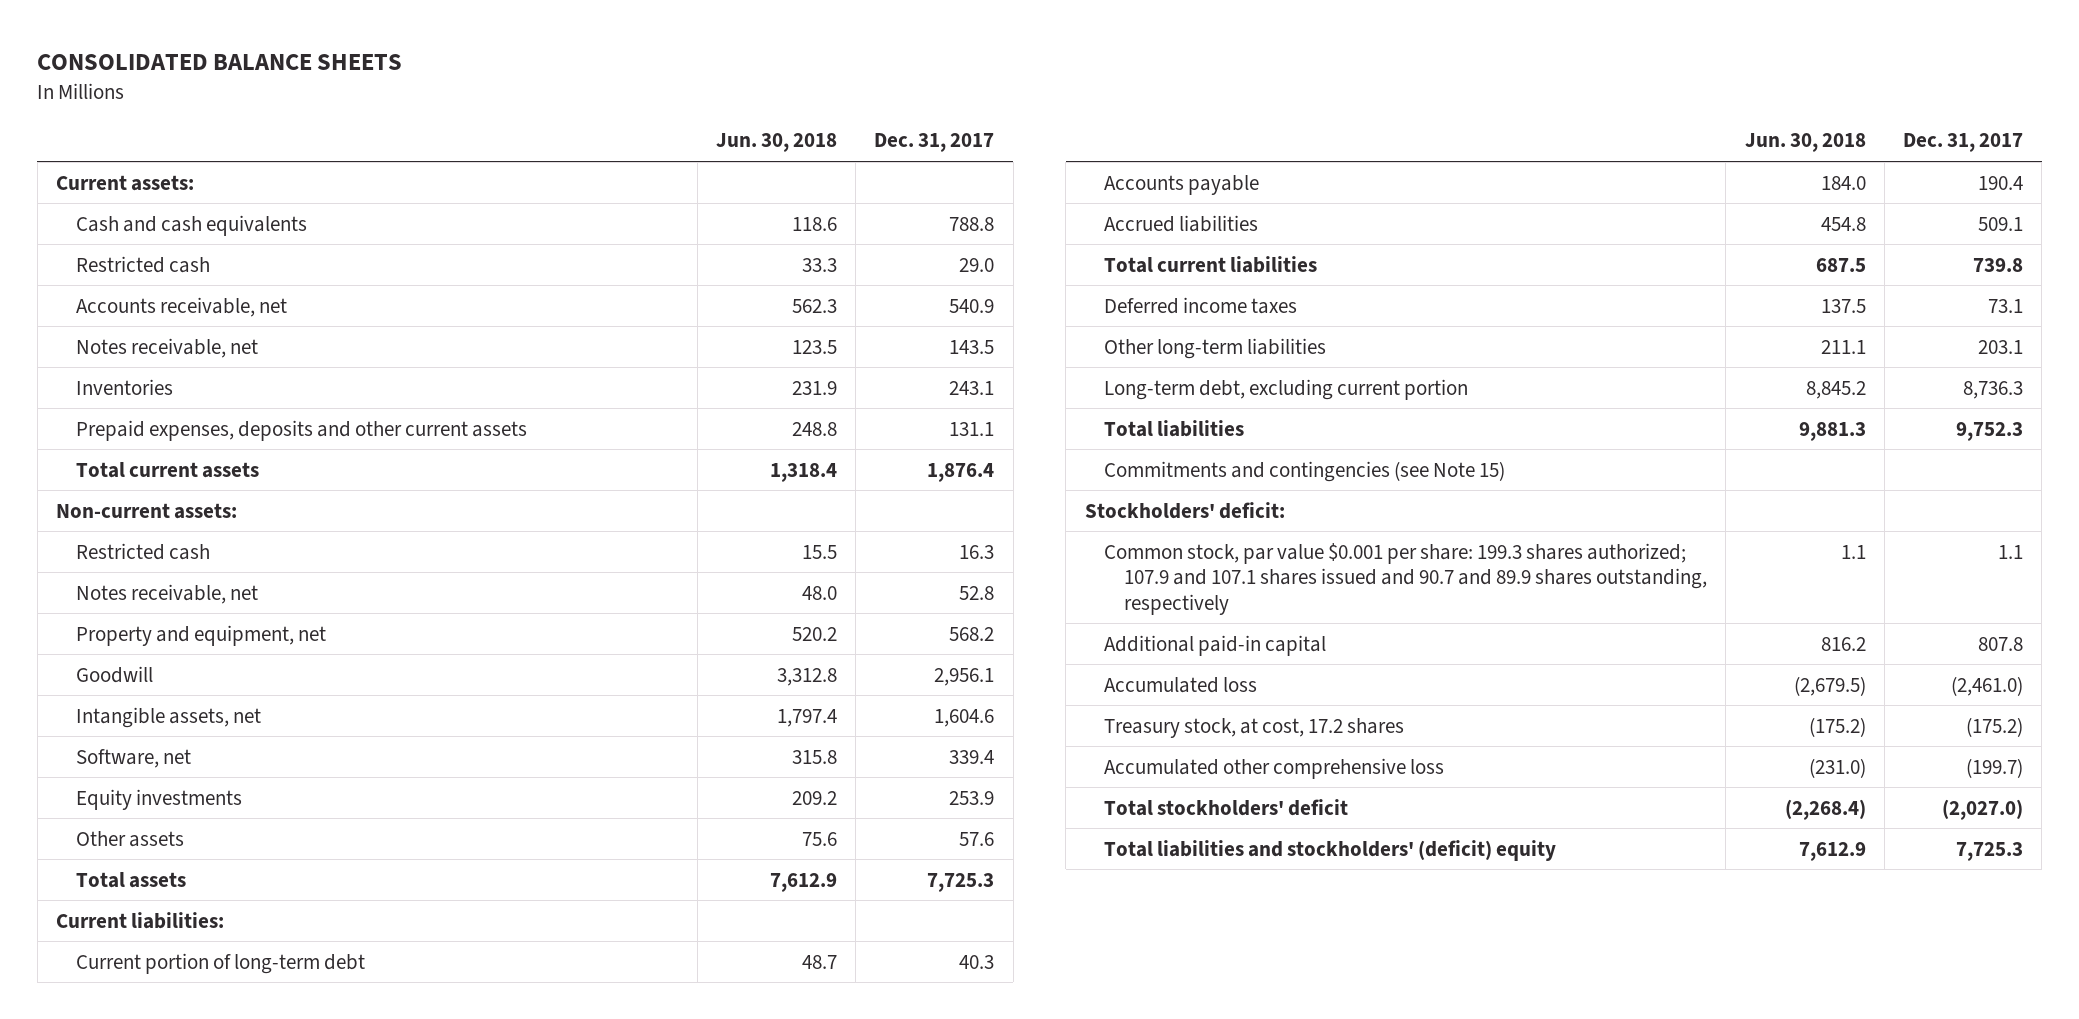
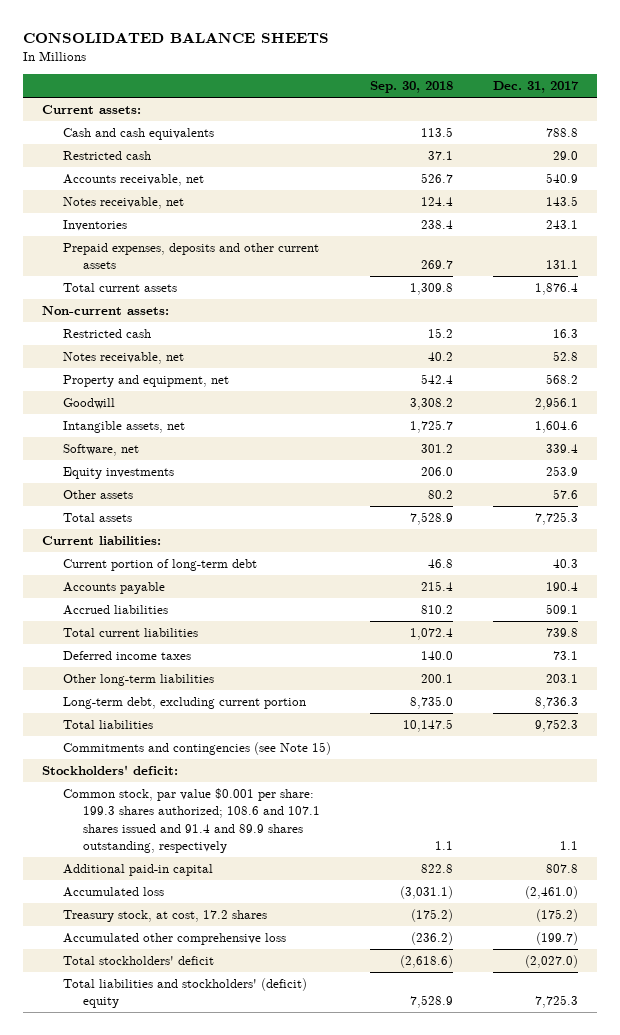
- | Jun. 30, 2018 | Dec. 31, 2017
+ | Sep. 30, 2018 | Dec. 31, 2017
- Common stock, par value $0.001 per share: 199.3 shares authorized; 107.9 and 107.1 shares issued and 90.7 and 89.9 shares outstanding, respectively | 1.1 | 1.1
+ Common stock, par value $0.001 per share: 199.3 shares authorized; 108.6 and 107.1 shares issued and 91.4 and 89.9 shares outstanding, respectively | 1.1 | 1.1

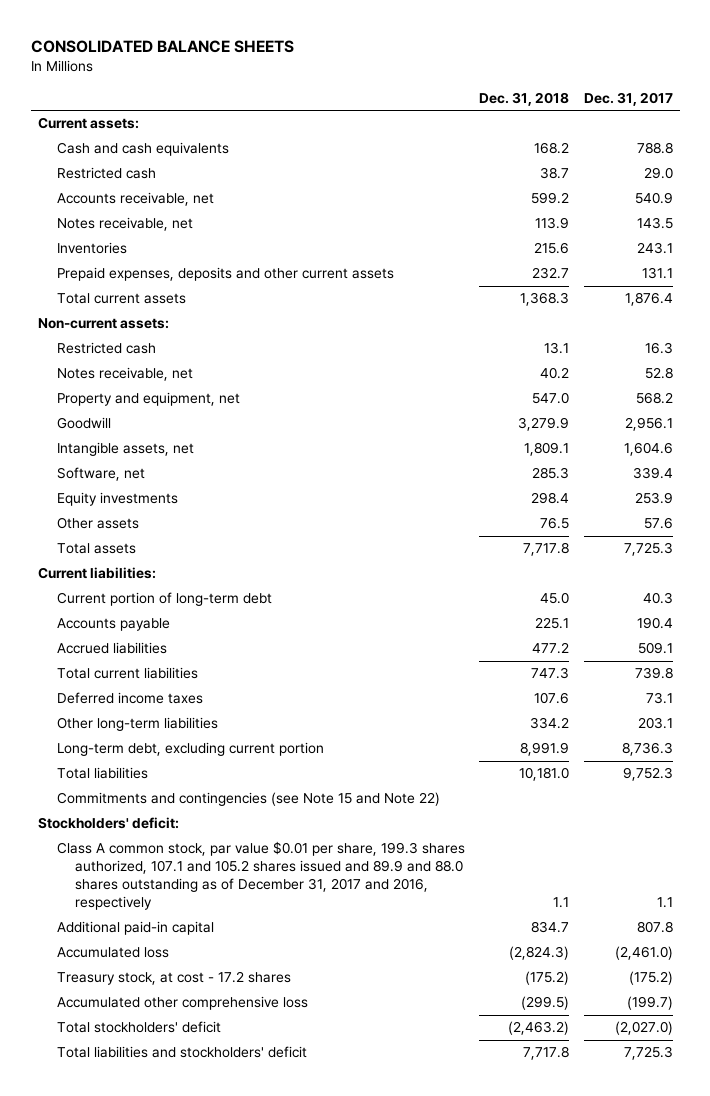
- | Sep. 30, 2018 | Dec. 31, 2017
+ | Dec. 31, 2018 | Dec. 31, 2017
- Commitments and contingencies (see Note 15)
+ Commitments and contingencies (see Note 15 and Note 22)
- Common stock, par value $0.001 per share: 199.3 shares authorized; 108.6 and 107.1 shares issued and 91.4 and 89.9 shares outstanding, respectively | 1.1 | 1.1
+ Class A common stock, par value $0.01 per share, 199.3 shares authorized, 107.1 and 105.2 shares issued and 89.9 and 88.0 shares outstanding as of December 31, 2017 and 2016, respectively | 1.1 | 1.1
- Treasury stock, at cost, 17.2 shares | (175.2) | (175.2)
+ Treasury stock, at cost - 17.2 shares | (175.2) | (175.2)
- Total liabilities and stockholders' (deficit) equity | 7,528.9 | 7,725.3
+ Total liabilities and stockholders' deficit | 7,717.8 | 7,725.3

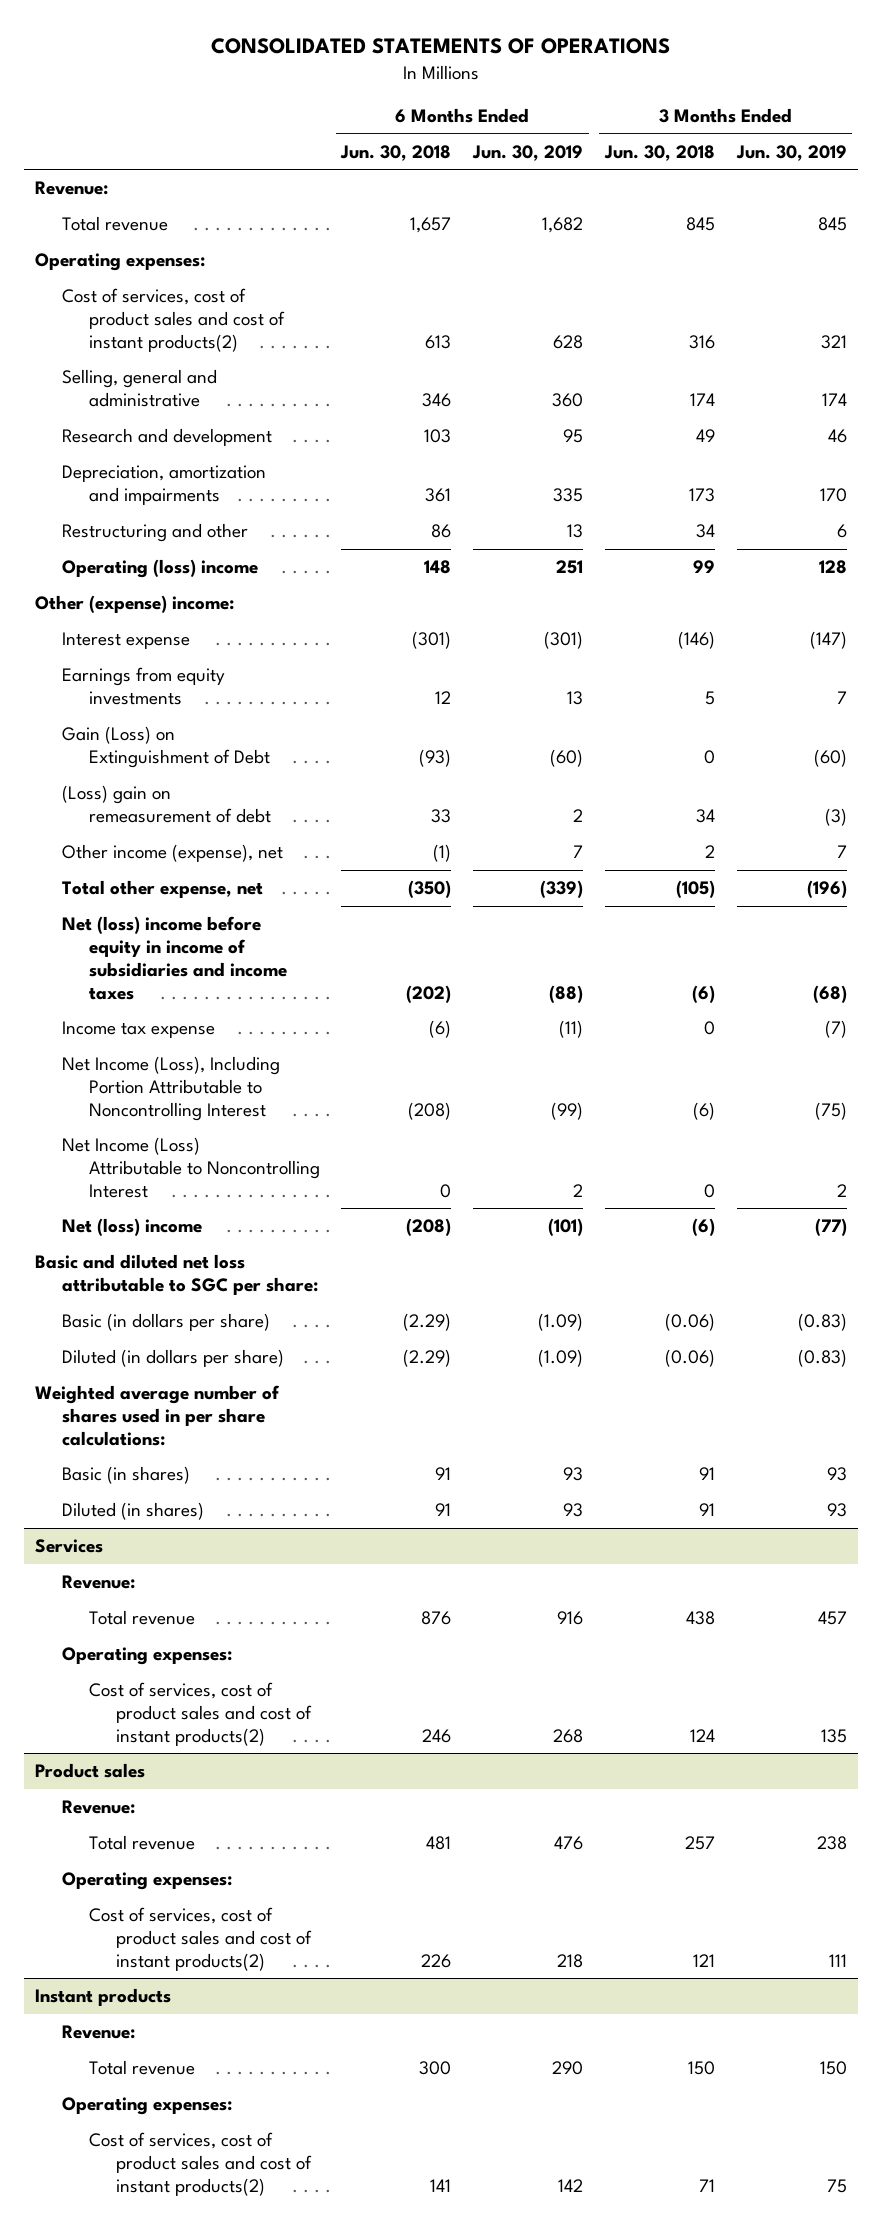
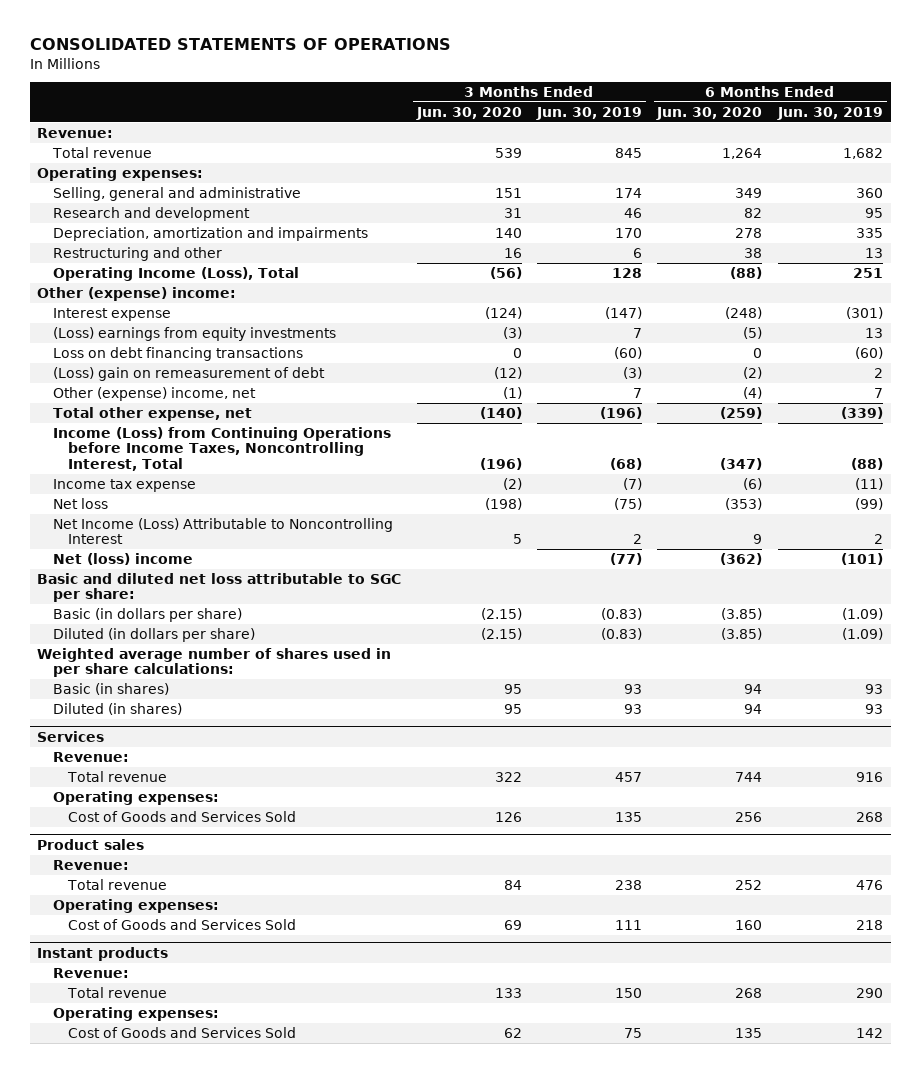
- | 6 Months Ended Jun. 30, 2018 | 6 Months Ended Jun. 30, 2019 | 3 Months Ended Jun. 30, 2018 | 3 Months Ended Jun. 30, 2019
+ | 3 Months Ended Jun. 30, 2020 | 3 Months Ended Jun. 30, 2019 | 6 Months Ended Jun. 30, 2020 | 6 Months Ended Jun. 30, 2019
- Cost of services, cost of product sales and cost of instant products(2) | 613 | 628 | 316 | 321
- Operating (loss) income | 148 | 251 | 99 | 128
+ Operating Income (Loss), Total | (56) | 128 | (88) | 251
- Earnings from equity investments | 12 | 13 | 5 | 7
- Gain (Loss) on Extinguishment of Debt | (93) | (60) | 0 | (60)
+ (Loss) earnings from equity investments | (3) | 7 | (5) | 13
+ Loss on debt financing transactions | 0 | (60) | 0 | (60)
- Other income (expense), net | (1) | 7 | 2 | 7
+ Other (expense) income, net | (1) | 7 | (4) | 7
- Net (loss) income before equity in income of subsidiaries and income taxes | (202) | (88) | (6) | (68)
+ Income (Loss) from Continuing Operations before Income Taxes, Noncontrolling Interest, Total | (196) | (68) | (347) | (88)
- Net Income (Loss), Including Portion Attributable to Noncontrolling Interest | (208) | (99) | (6) | (75)
+ Net loss | (198) | (75) | (353) | (99)
@ Services
- Cost of services, cost of product sales and cost of instant products(2) | 246 | 268 | 124 | 135
+ Cost of Goods and Services Sold | 126 | 135 | 256 | 268
@ Product sales
- Cost of services, cost of product sales and cost of instant products(2) | 226 | 218 | 121 | 111
+ Cost of Goods and Services Sold | 69 | 111 | 160 | 218
@ Instant products
- Cost of services, cost of product sales and cost of instant products(2) | 141 | 142 | 71 | 75
+ Cost of Goods and Services Sold | 62 | 75 | 135 | 142

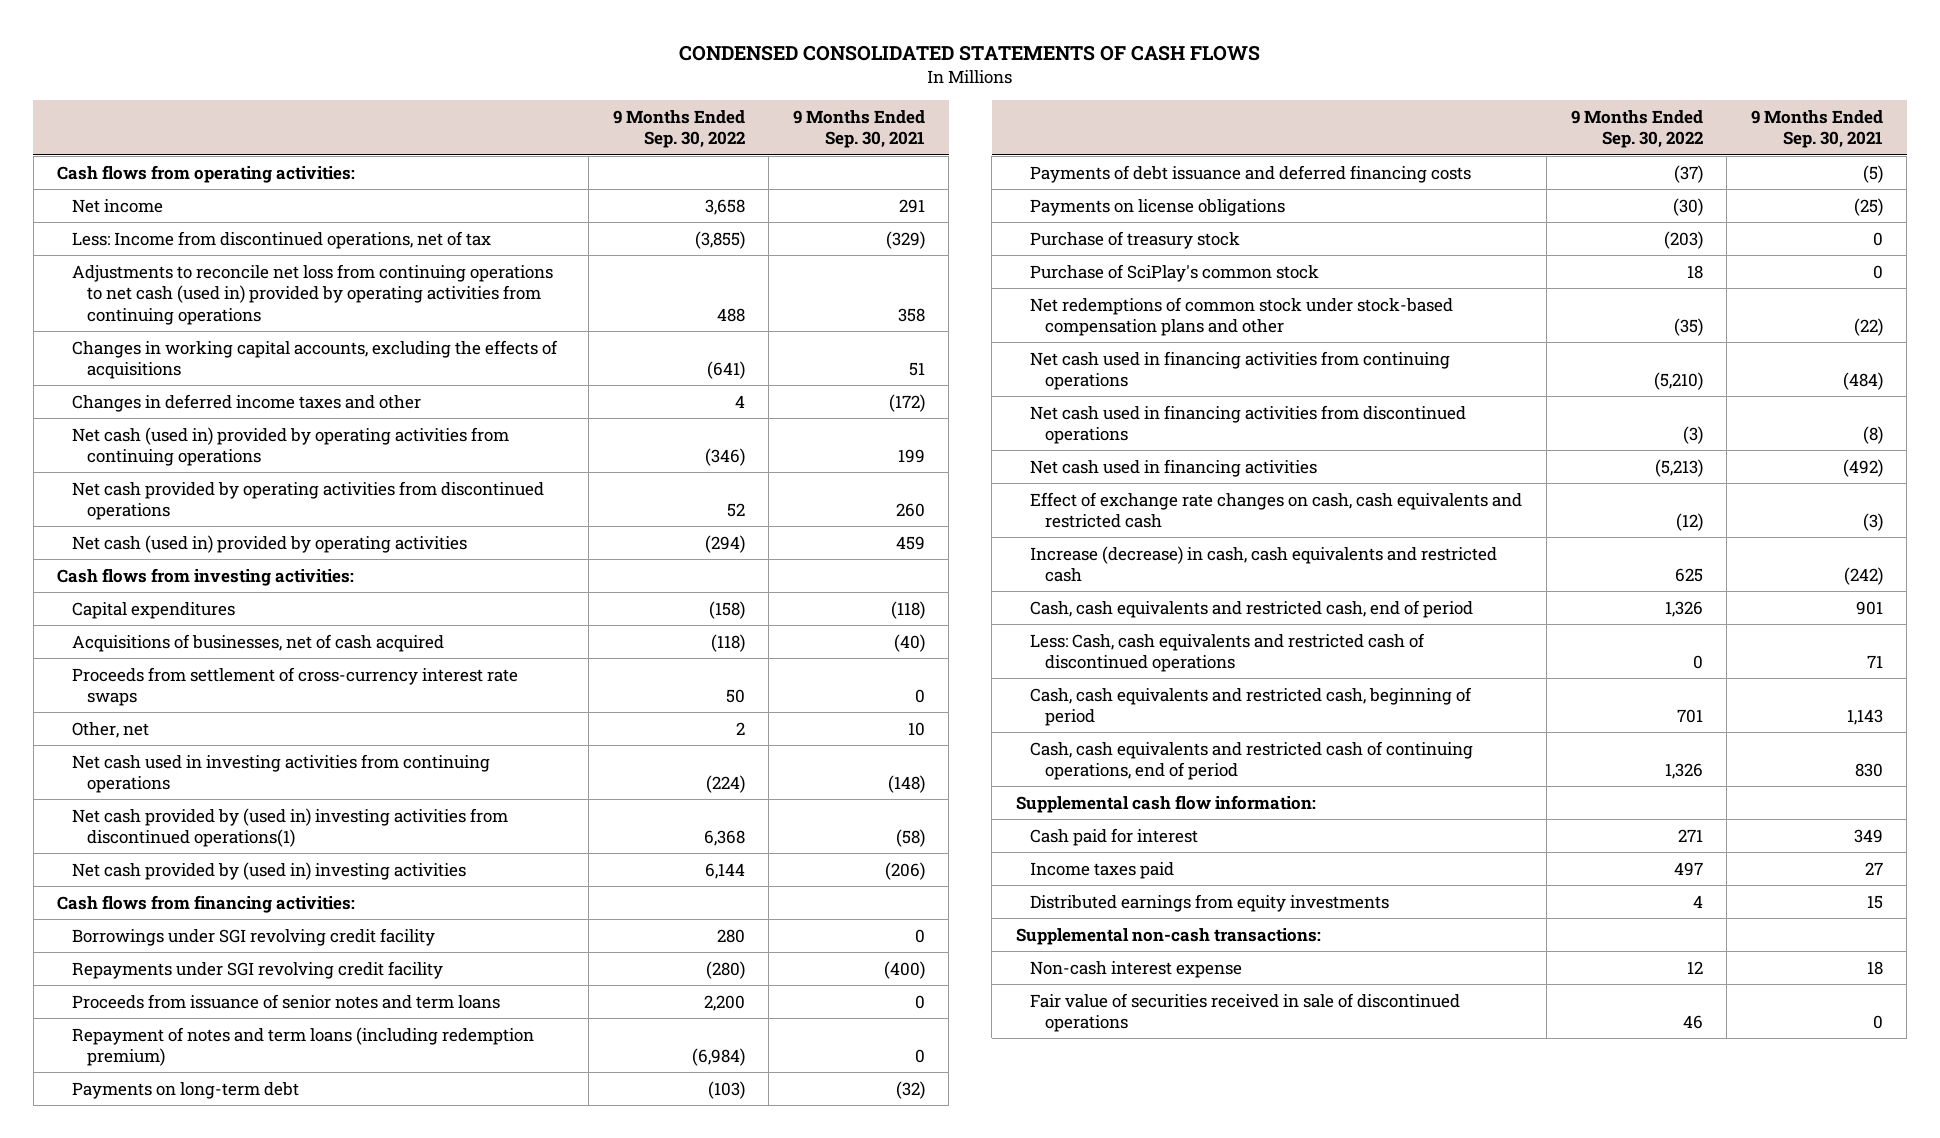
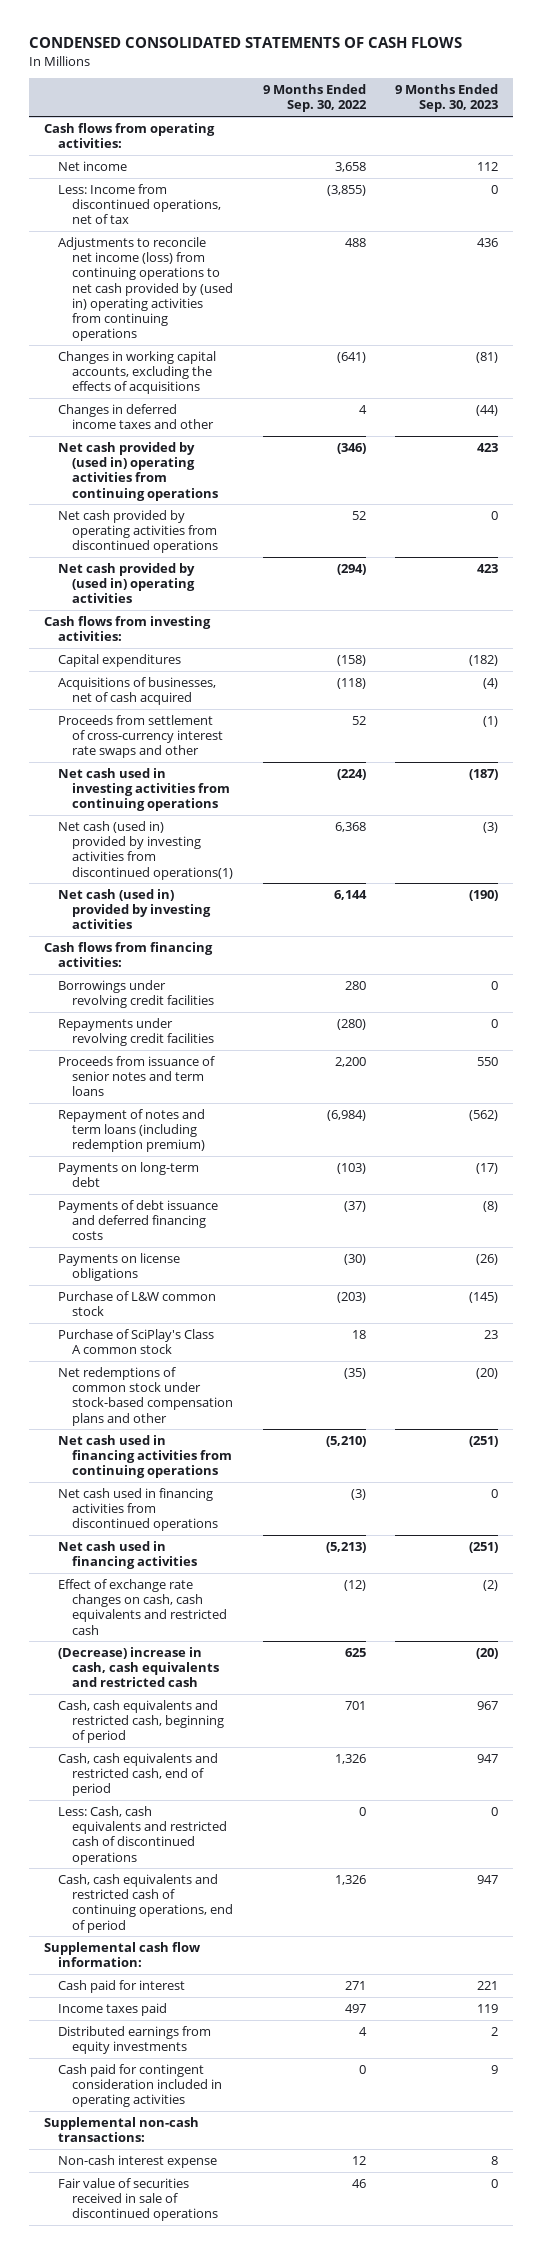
- | 9 Months Ended Sep. 30, 2022 | 9 Months Ended Sep. 30, 2021
+ | 9 Months Ended Sep. 30, 2022 | 9 Months Ended Sep. 30, 2023
- Adjustments to reconcile net loss from continuing operations to net cash (used in) provided by operating activities from continuing operations | 488 | 358
+ Adjustments to reconcile net income (loss) from continuing operations to net cash provided by (used in) operating activities from continuing operations | 488 | 436
- Net cash (used in) provided by operating activities from continuing operations | (346) | 199
+ Net cash provided by (used in) operating activities from continuing operations | (346) | 423
- Net cash (used in) provided by operating activities | (294) | 459
+ Net cash provided by (used in) operating activities | (294) | 423
- Proceeds from settlement of cross-currency interest rate swaps | 50 | 0
- Other, net | 2 | 10
+ Proceeds from settlement of cross-currency interest rate swaps and other | 52 | (1)
- Net cash provided by (used in) investing activities from discontinued operations(1) | 6,368 | (58)
- Net cash provided by (used in) investing activities | 6,144 | (206)
+ Net cash (used in) provided by investing activities from discontinued operations(1) | 6,368 | (3)
+ Net cash (used in) provided by investing activities | 6,144 | (190)
- Borrowings under SGI revolving credit facility | 280 | 0
- Repayments under SGI revolving credit facility | (280) | (400)
+ Borrowings under revolving credit facilities | 280 | 0
+ Repayments under revolving credit facilities | (280) | 0
- Purchase of treasury stock | (203) | 0
- Purchase of SciPlay's common stock | 18 | 0
+ Purchase of L&W common stock | (203) | (145)
+ Purchase of SciPlay's Class A common stock | 18 | 23
- Increase (decrease) in cash, cash equivalents and restricted cash | 625 | (242)
+ (Decrease) increase in cash, cash equivalents and restricted cash | 625 | (20)
moved up: Cash, cash equivalents and restricted cash, beginning of period | 701 | 967
+ Cash paid for contingent consideration included in operating activities | 0 | 9

